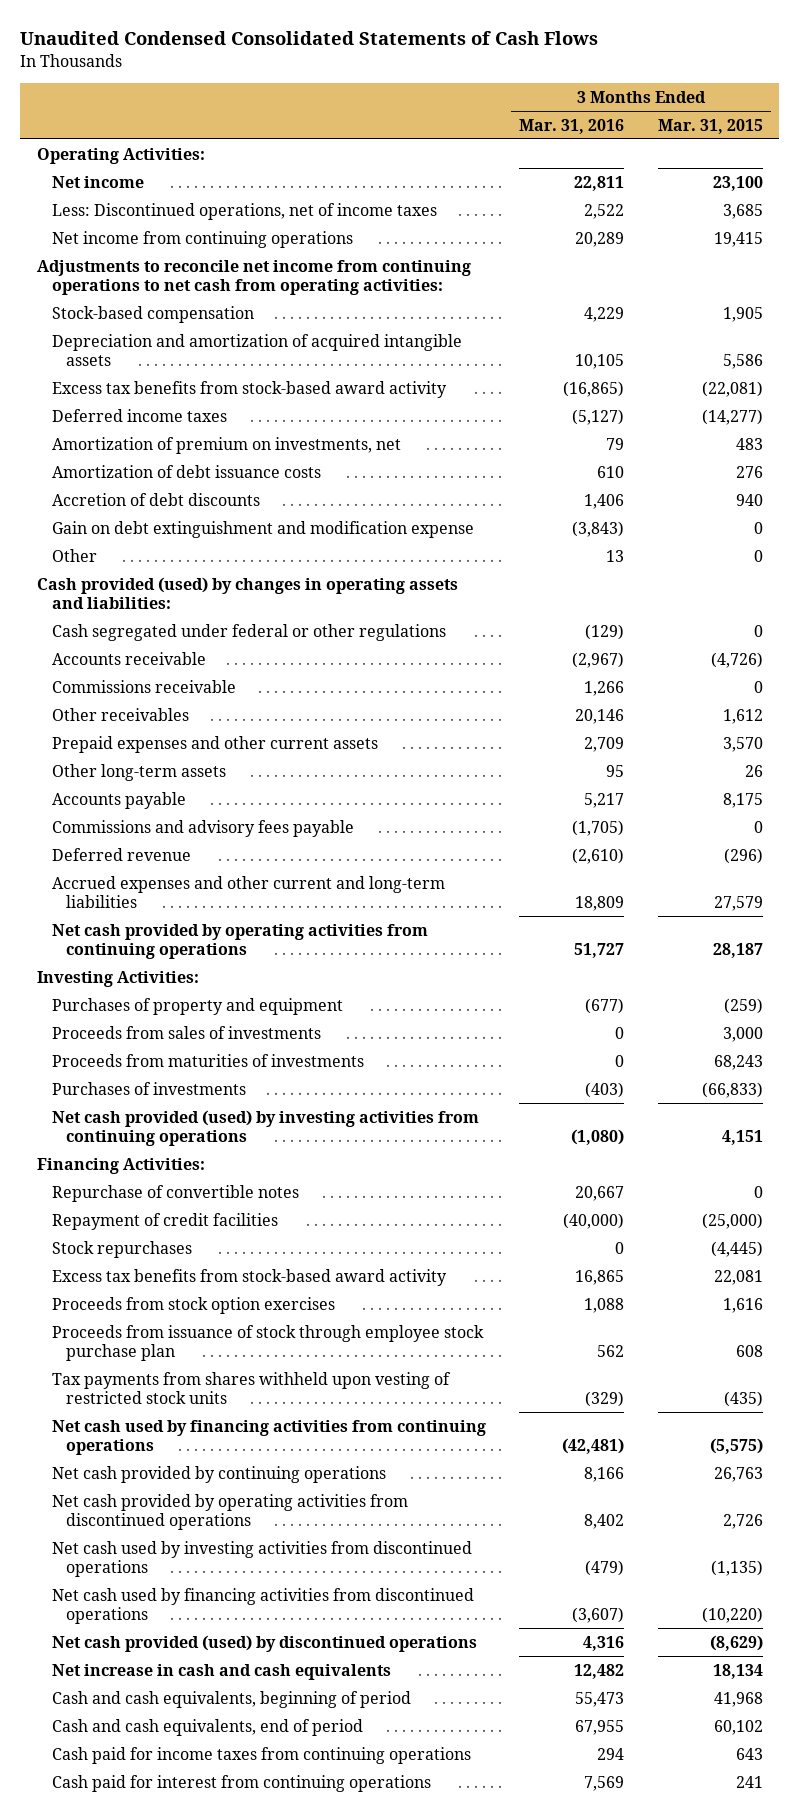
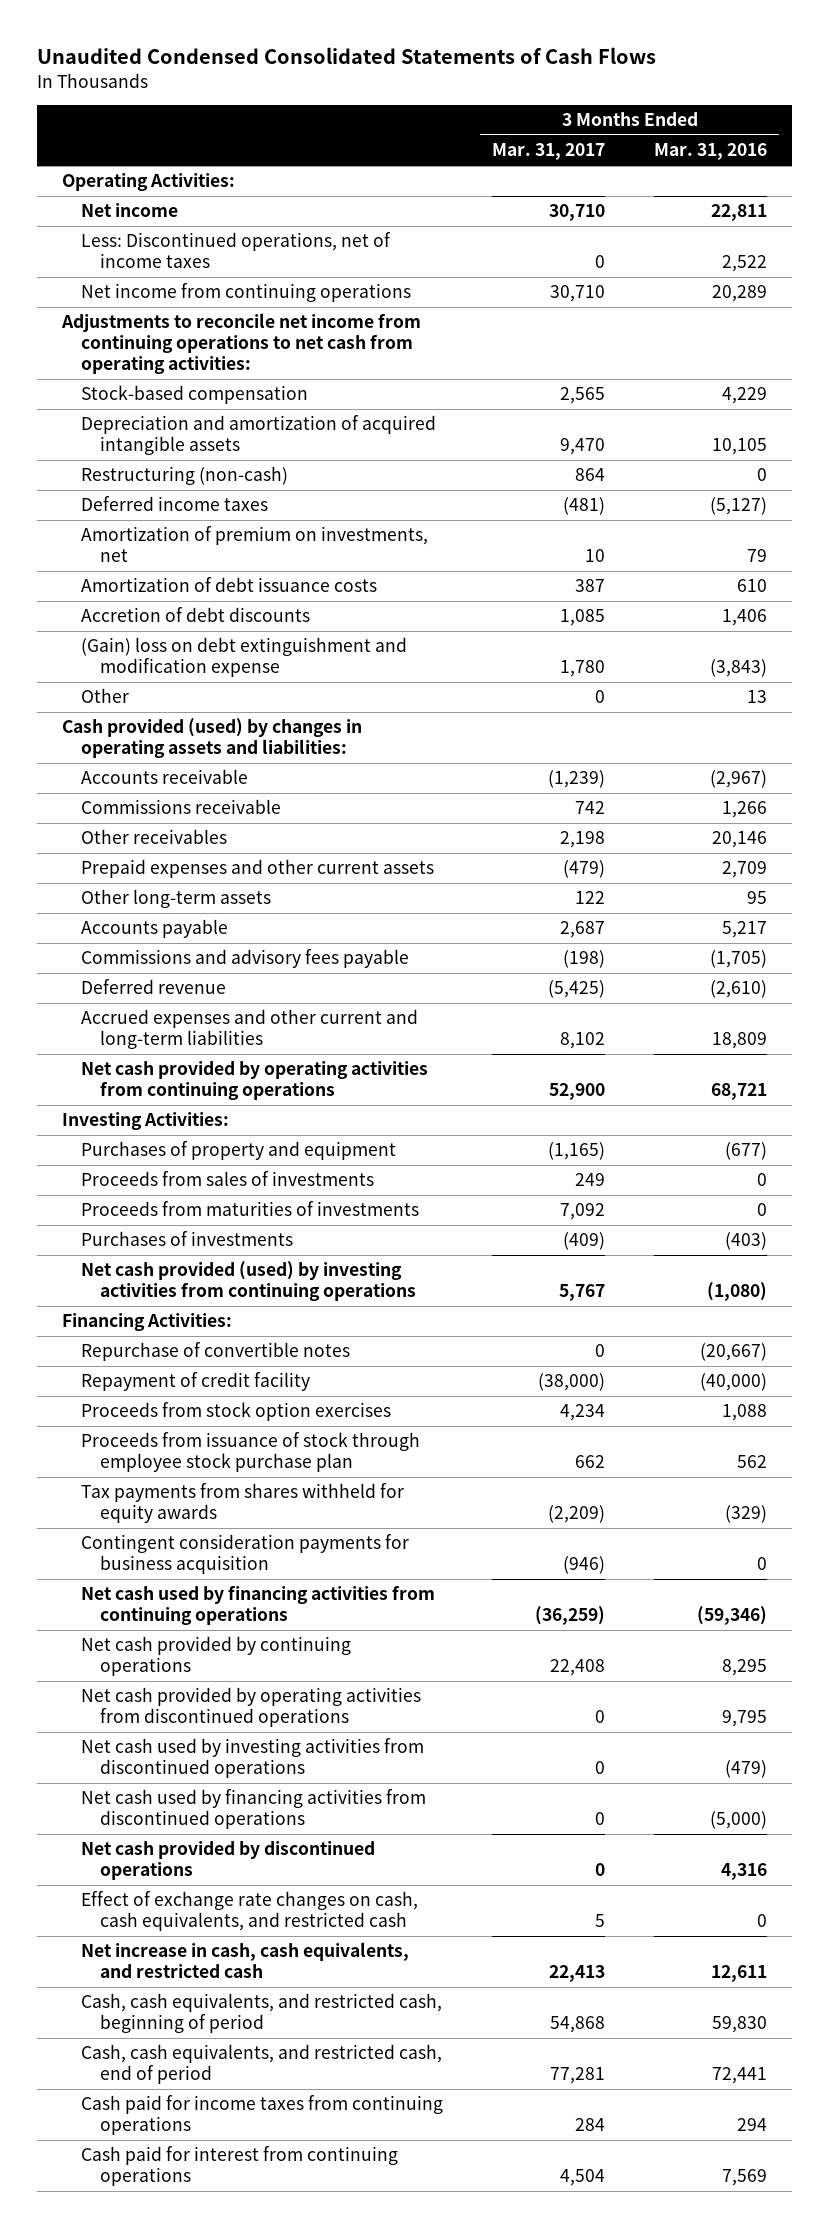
- | 3 Months Ended Mar. 31, 2016 | 3 Months Ended Mar. 31, 2015
+ | 3 Months Ended Mar. 31, 2017 | 3 Months Ended Mar. 31, 2016
- Excess tax benefits from stock-based award activity | (16,865) | (22,081)
+ Restructuring (non-cash) | 864 | 0
- Gain on debt extinguishment and modification expense | (3,843) | 0
+ (Gain) loss on debt extinguishment and modification expense | 1,780 | (3,843)
- Cash segregated under federal or other regulations | (129) | 0
- Net cash provided by operating activities from continuing operations | 51,727 | 28,187
+ Net cash provided by operating activities from continuing operations | 52,900 | 68,721
- Repurchase of convertible notes | 20,667 | 0
- Repayment of credit facilities | (40,000) | (25,000)
- Stock repurchases | 0 | (4,445)
- Excess tax benefits from stock-based award activity | 16,865 | 22,081
+ Repurchase of convertible notes | 0 | (20,667)
+ Repayment of credit facility | (38,000) | (40,000)
- Tax payments from shares withheld upon vesting of restricted stock units | (329) | (435)
- Net cash used by financing activities from continuing operations | (42,481) | (5,575)
- Net cash provided by continuing operations | 8,166 | 26,763
- Net cash provided by operating activities from discontinued operations | 8,402 | 2,726
+ Tax payments from shares withheld for equity awards | (2,209) | (329)
+ Contingent consideration payments for business acquisition | (946) | 0
+ Net cash used by financing activities from continuing operations | (36,259) | (59,346)
+ Net cash provided by continuing operations | 22,408 | 8,295
+ Net cash provided by operating activities from discontinued operations | 0 | 9,795
- Net cash used by financing activities from discontinued operations | (3,607) | (10,220)
- Net cash provided (used) by discontinued operations | 4,316 | (8,629)
- Net increase in cash and cash equivalents | 12,482 | 18,134
- Cash and cash equivalents, beginning of period | 55,473 | 41,968
- Cash and cash equivalents, end of period | 67,955 | 60,102
+ Net cash used by financing activities from discontinued operations | 0 | (5,000)
+ Net cash provided by discontinued operations | 0 | 4,316
+ Effect of exchange rate changes on cash, cash equivalents, and restricted cash | 5 | 0
+ Net increase in cash, cash equivalents, and restricted cash | 22,413 | 12,611
+ Cash, cash equivalents, and restricted cash, beginning of period | 54,868 | 59,830
+ Cash, cash equivalents, and restricted cash, end of period | 77,281 | 72,441

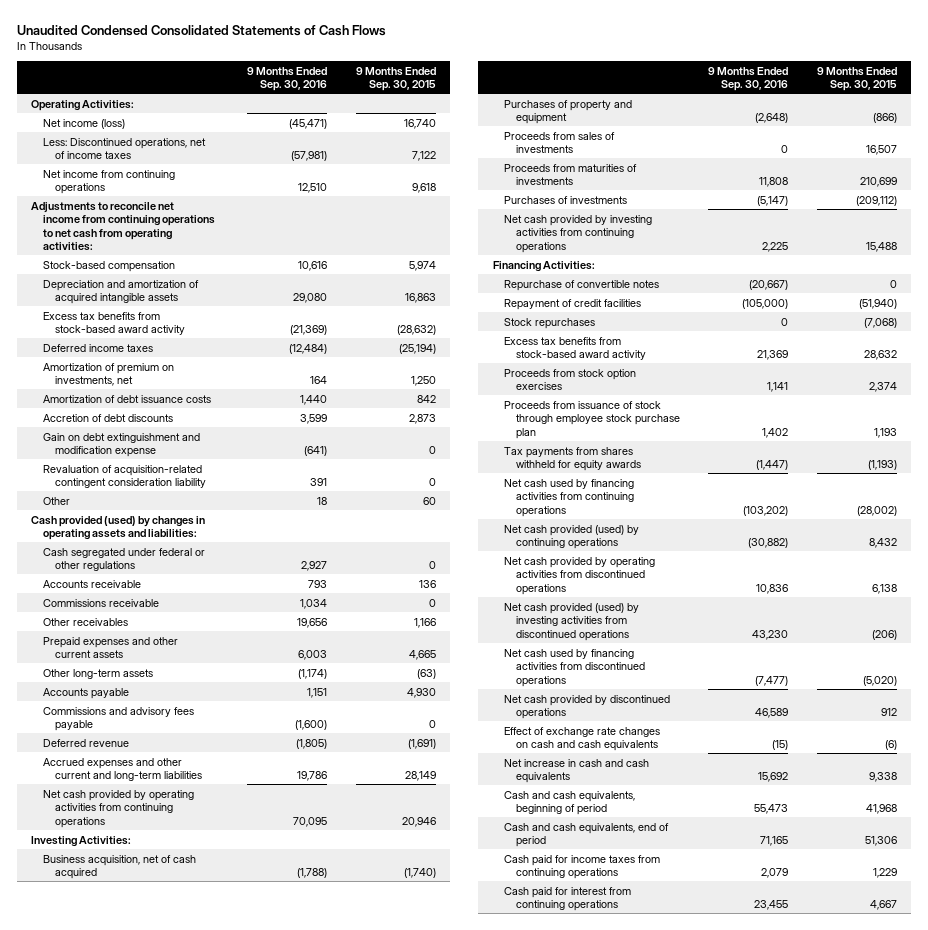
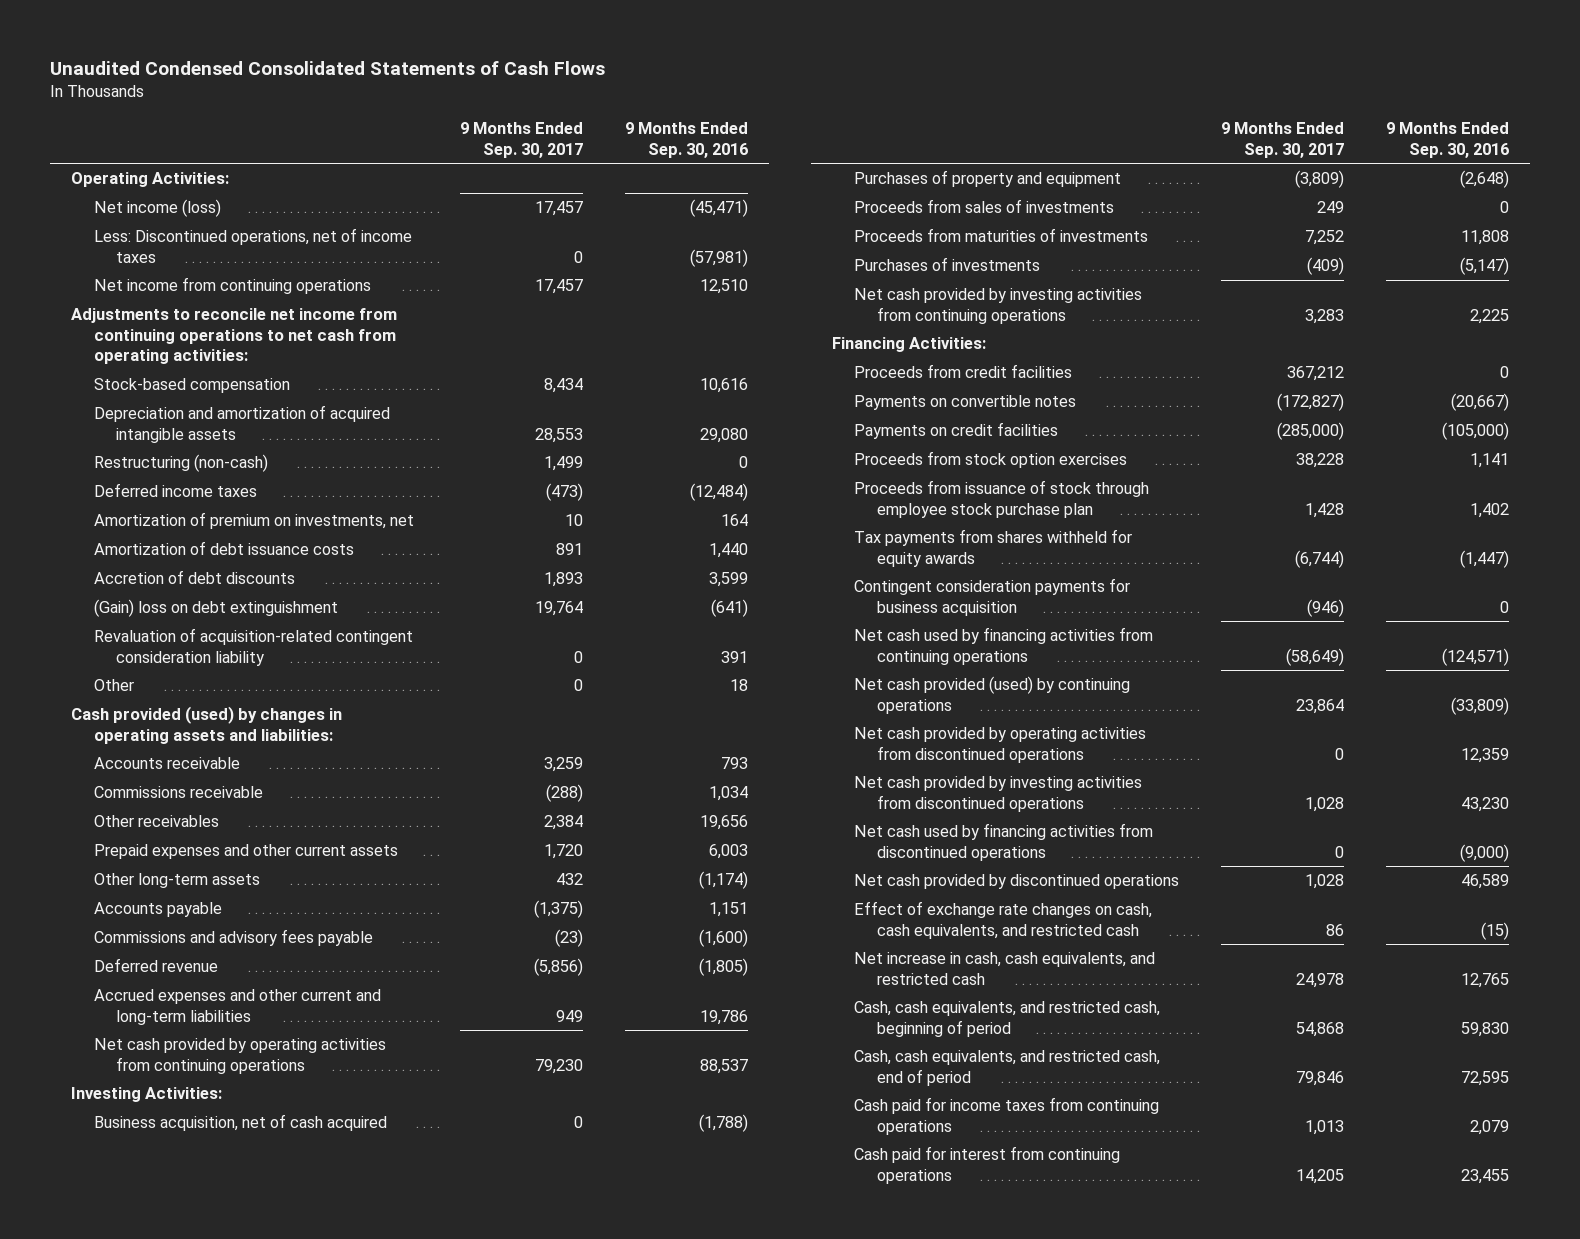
- | 9 Months Ended Sep. 30, 2016 | 9 Months Ended Sep. 30, 2015
+ | 9 Months Ended Sep. 30, 2017 | 9 Months Ended Sep. 30, 2016
- Excess tax benefits from stock-based award activity | (21,369) | (28,632)
+ Restructuring (non-cash) | 1,499 | 0
- Gain on debt extinguishment and modification expense | (641) | 0
+ (Gain) loss on debt extinguishment | 19,764 | (641)
- Cash segregated under federal or other regulations | 2,927 | 0
- Net cash provided by operating activities from continuing operations | 70,095 | 20,946
+ Net cash provided by operating activities from continuing operations | 79,230 | 88,537
- Repurchase of convertible notes | (20,667) | 0
- Repayment of credit facilities | (105,000) | (51,940)
- Stock repurchases | 0 | (7,068)
- Excess tax benefits from stock-based award activity | 21,369 | 28,632
+ Proceeds from credit facilities | 367,212 | 0
+ Payments on convertible notes | (172,827) | (20,667)
+ Payments on credit facilities | (285,000) | (105,000)
- Net cash used by financing activities from continuing operations | (103,202) | (28,002)
- Net cash provided (used) by continuing operations | (30,882) | 8,432
- Net cash provided by operating activities from discontinued operations | 10,836 | 6,138
- Net cash provided (used) by investing activities from discontinued operations | 43,230 | (206)
- Net cash used by financing activities from discontinued operations | (7,477) | (5,020)
+ Contingent consideration payments for business acquisition | (946) | 0
+ Net cash used by financing activities from continuing operations | (58,649) | (124,571)
+ Net cash provided (used) by continuing operations | 23,864 | (33,809)
+ Net cash provided by operating activities from discontinued operations | 0 | 12,359
+ Net cash provided by investing activities from discontinued operations | 1,028 | 43,230
+ Net cash used by financing activities from discontinued operations | 0 | (9,000)
- Effect of exchange rate changes on cash and cash equivalents | (15) | (6)
- Net increase in cash and cash equivalents | 15,692 | 9,338
- Cash and cash equivalents, beginning of period | 55,473 | 41,968
- Cash and cash equivalents, end of period | 71,165 | 51,306
+ Effect of exchange rate changes on cash, cash equivalents, and restricted cash | 86 | (15)
+ Net increase in cash, cash equivalents, and restricted cash | 24,978 | 12,765
+ Cash, cash equivalents, and restricted cash, beginning of period | 54,868 | 59,830
+ Cash, cash equivalents, and restricted cash, end of period | 79,846 | 72,595

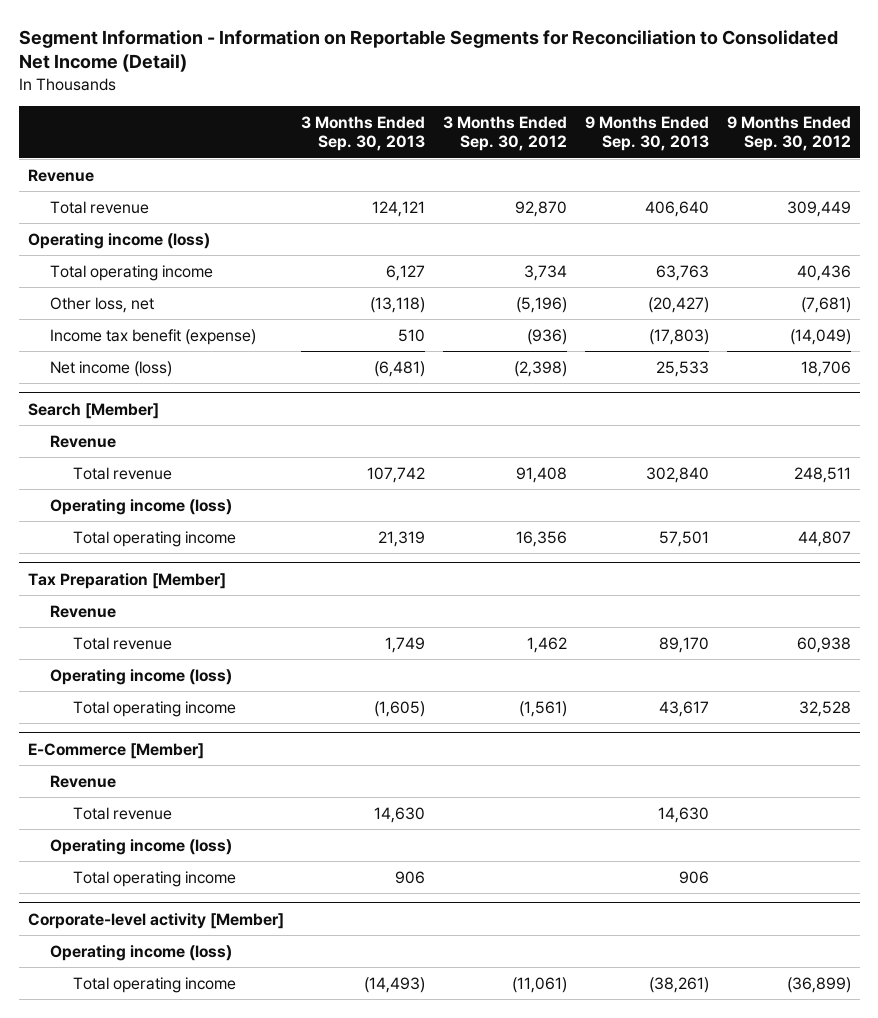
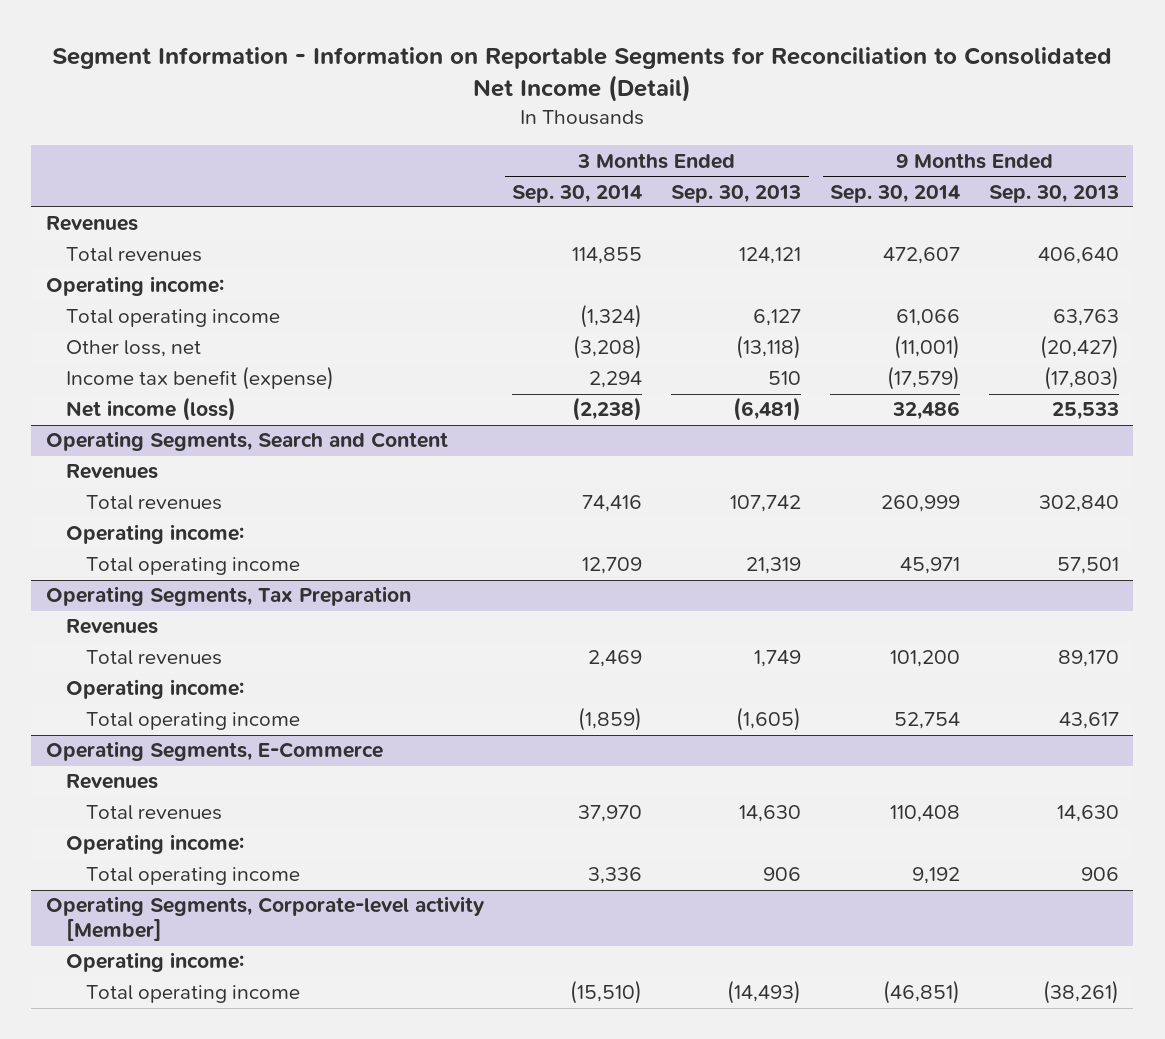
- | 3 Months Ended Sep. 30, 2013 | 3 Months Ended Sep. 30, 2012 | 9 Months Ended Sep. 30, 2013 | 9 Months Ended Sep. 30, 2012
+ | 3 Months Ended Sep. 30, 2014 | 3 Months Ended Sep. 30, 2013 | 9 Months Ended Sep. 30, 2014 | 9 Months Ended Sep. 30, 2013
- Revenue
- Total revenue | 124,121 | 92,870 | 406,640 | 309,449
- Operating income (loss)
+ Revenues
+ Total revenues | 114,855 | 124,121 | 472,607 | 406,640
+ Operating income:
- Search [Member]
- Revenue
- Total revenue | 107,742 | 91,408 | 302,840 | 248,511
- Operating income (loss)
+ Operating Segments, Search and Content
+ Revenues
+ Total revenues | 74,416 | 107,742 | 260,999 | 302,840
+ Operating income:
- Tax Preparation [Member]
- Revenue
- Total revenue | 1,749 | 1,462 | 89,170 | 60,938
- Operating income (loss)
+ Operating Segments, Tax Preparation
+ Revenues
+ Total revenues | 2,469 | 1,749 | 101,200 | 89,170
+ Operating income:
- E-Commerce [Member]
- Revenue
- Total revenue | 14,630 | | 14,630 |
- Operating income (loss)
+ Operating Segments, E-Commerce
+ Revenues
+ Total revenues | 37,970 | 14,630 | 110,408 | 14,630
+ Operating income:
- Corporate-level activity [Member]
- Operating income (loss)
+ Operating Segments, Corporate-level activity [Member]
+ Operating income:

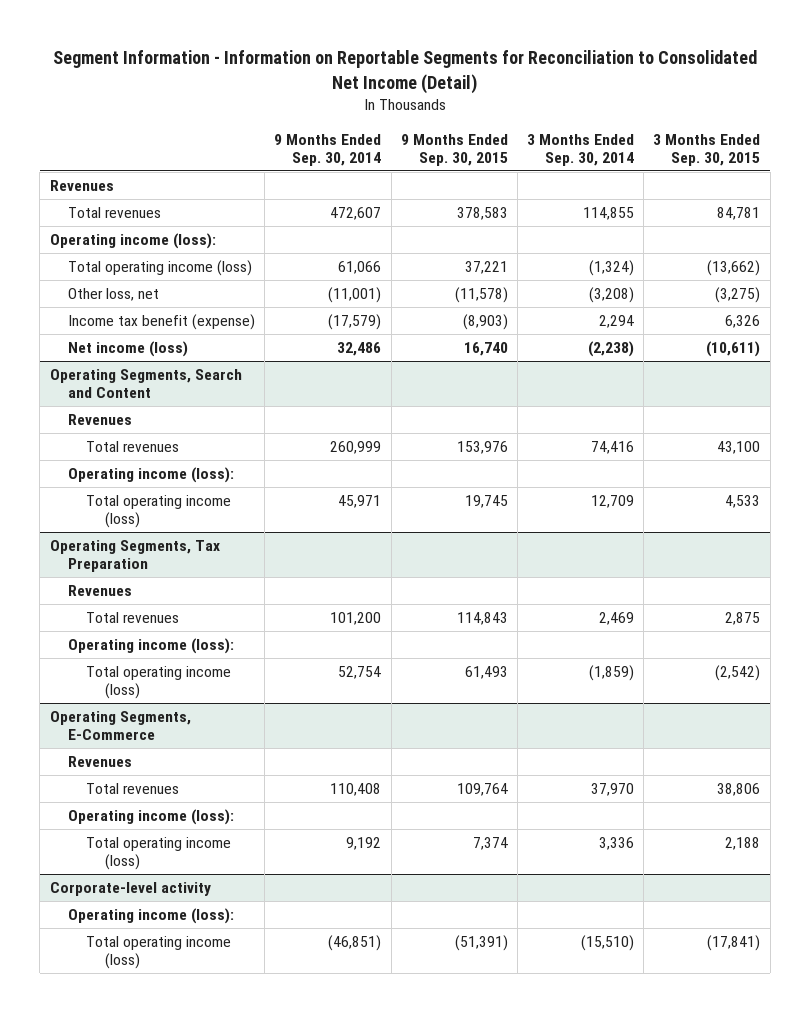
- | 3 Months Ended Sep. 30, 2014 | 3 Months Ended Sep. 30, 2013 | 9 Months Ended Sep. 30, 2014 | 9 Months Ended Sep. 30, 2013
+ | 9 Months Ended Sep. 30, 2014 | 9 Months Ended Sep. 30, 2015 | 3 Months Ended Sep. 30, 2014 | 3 Months Ended Sep. 30, 2015
- Operating income:
- Total operating income | (1,324) | 6,127 | 61,066 | 63,763
+ Operating income (loss):
+ Total operating income (loss) | 61,066 | 37,221 | (1,324) | (13,662)
@ Operating Segments, Search and Content
- Operating income:
- Total operating income | 12,709 | 21,319 | 45,971 | 57,501
+ Operating income (loss):
+ Total operating income (loss) | 45,971 | 19,745 | 12,709 | 4,533
@ Operating Segments, Tax Preparation
- Operating income:
- Total operating income | (1,859) | (1,605) | 52,754 | 43,617
+ Operating income (loss):
+ Total operating income (loss) | 52,754 | 61,493 | (1,859) | (2,542)
@ Operating Segments, E-Commerce
- Operating income:
- Total operating income | 3,336 | 906 | 9,192 | 906
- Operating Segments, Corporate-level activity [Member]
- Operating income:
- Total operating income | (15,510) | (14,493) | (46,851) | (38,261)
@ Operating Segments, E-Commerce
+ Operating income (loss):
+ Total operating income (loss) | 9,192 | 7,374 | 3,336 | 2,188
+ Corporate-level activity
+ Operating income (loss):
+ Total operating income (loss) | (46,851) | (51,391) | (15,510) | (17,841)

